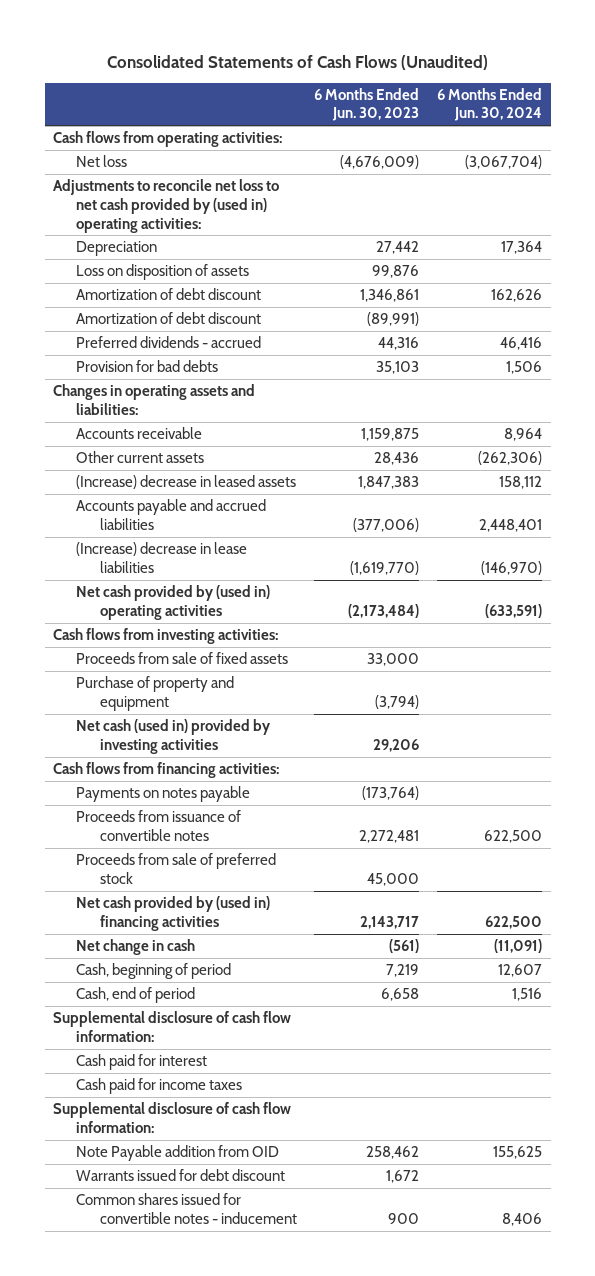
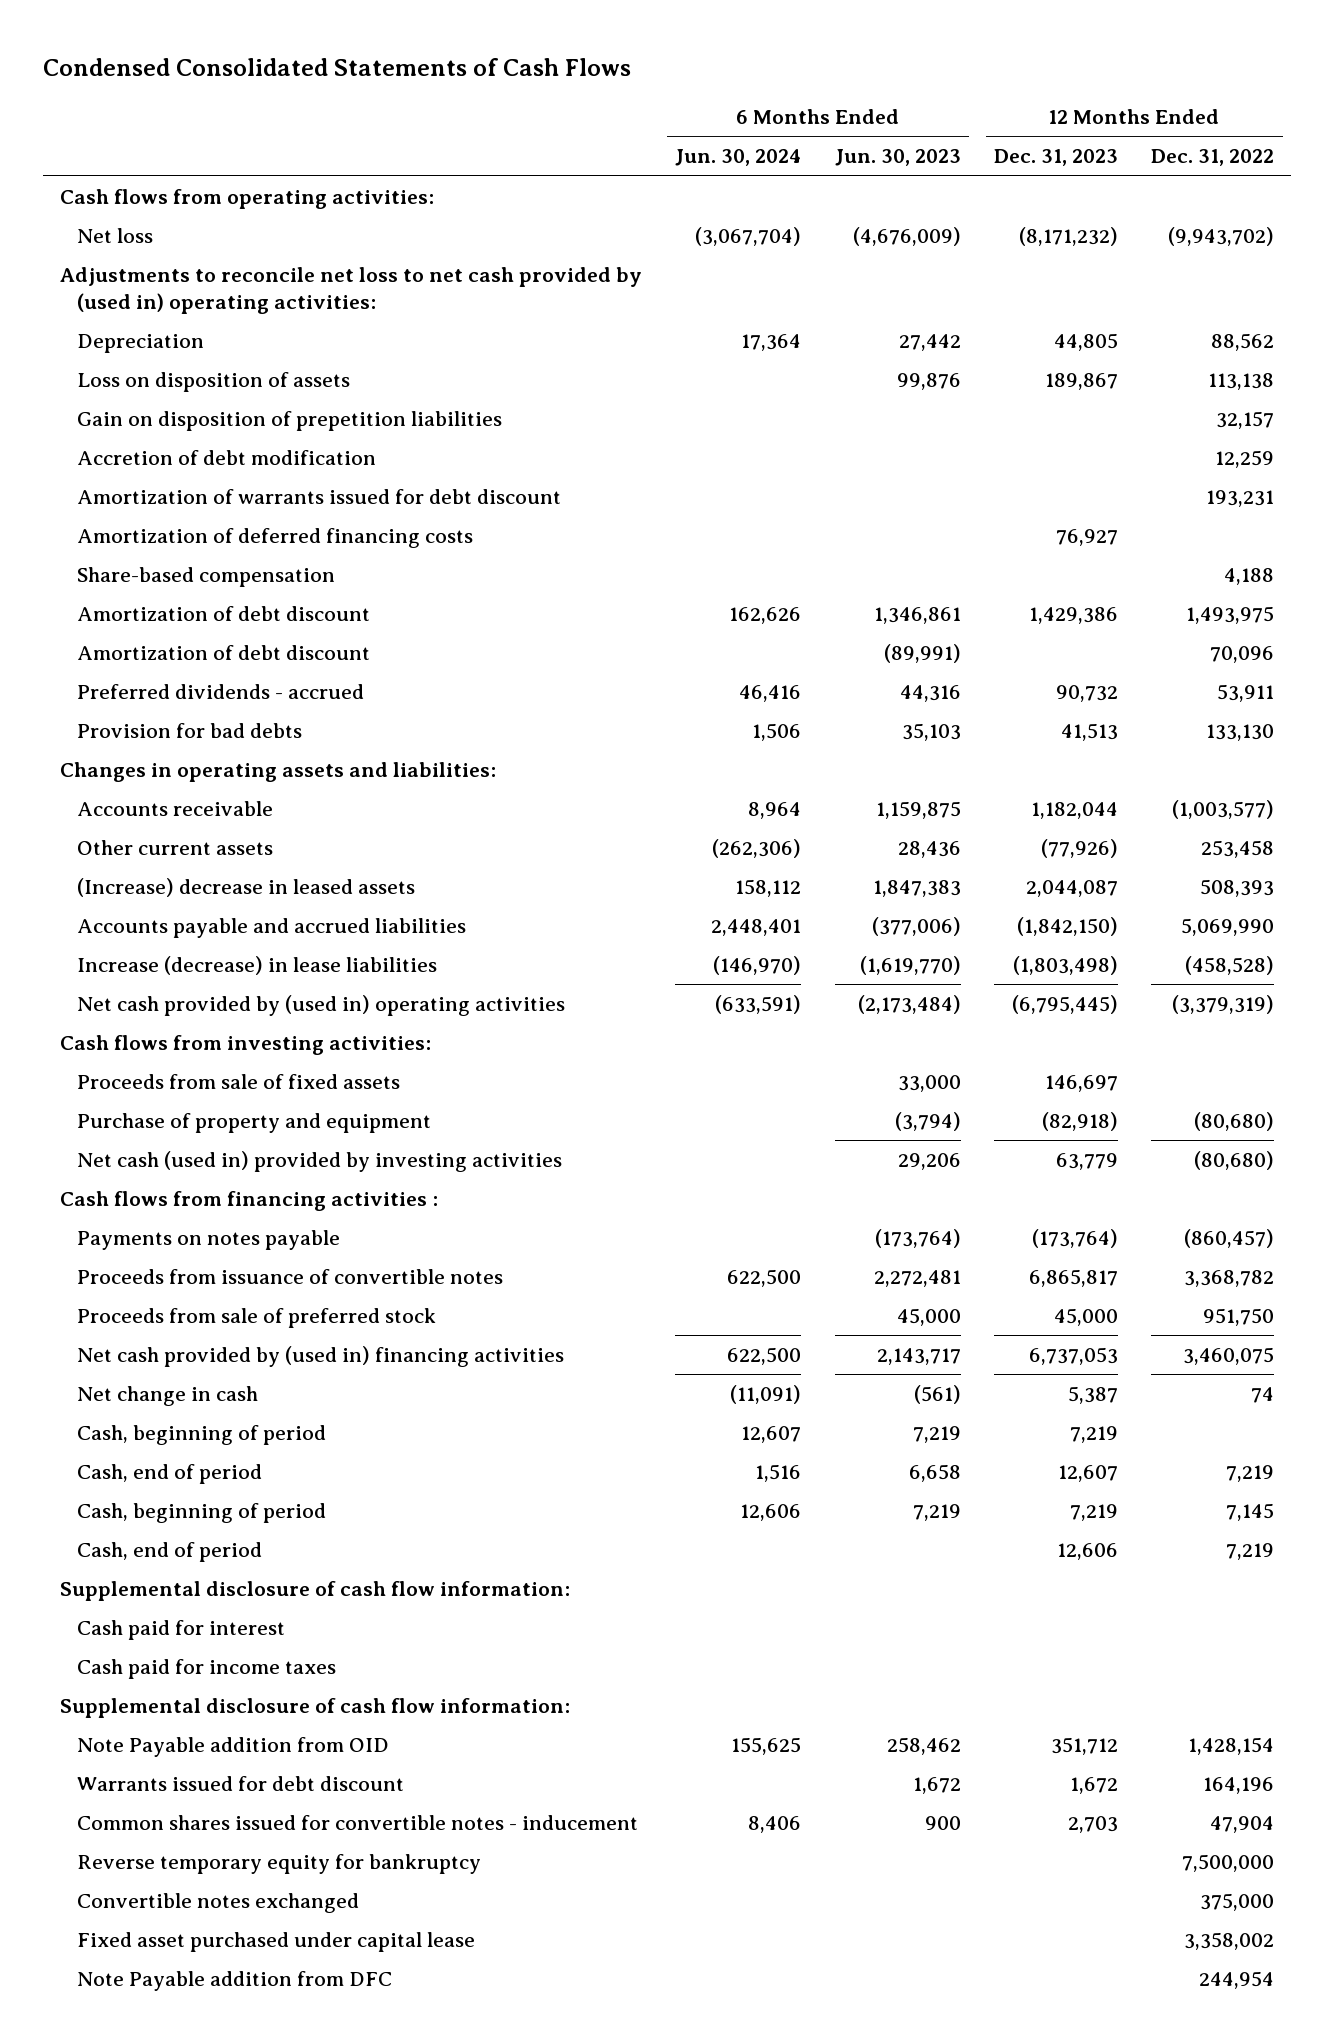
- Consolidated Statements of Cash Flows (Unaudited)
+ Condensed Consolidated Statements of Cash Flows
- | 6 Months Ended Jun. 30, 2023 | 6 Months Ended Jun. 30, 2024
+ | 6 Months Ended Jun. 30, 2024 | 6 Months Ended Jun. 30, 2023 | 12 Months Ended Dec. 31, 2023 | 12 Months Ended Dec. 31, 2022
+ Gain on disposition of prepetition liabilities | | | | 32,157
+ Accretion of debt modification | | | | 12,259
+ Amortization of warrants issued for debt discount | | | | 193,231
+ Amortization of deferred financing costs | | | 76,927 |
+ Share-based compensation | | | | 4,188
- (Increase) decrease in lease liabilities | (1,619,770) | (146,970)
+ Increase (decrease) in lease liabilities | (146,970) | (1,619,770) | (1,803,498) | (458,528)
- Cash flows from financing activities:
+ Cash flows from financing activities :
+ Cash, beginning of period | 12,606 | 7,219 | 7,219 | 7,145
+ Cash, end of period | | | 12,606 | 7,219
+ Reverse temporary equity for bankruptcy | | | | 7,500,000
+ Convertible notes exchanged | | | | 375,000
+ Fixed asset purchased under capital lease | | | | 3,358,002
+ Note Payable addition from DFC | | | | 244,954

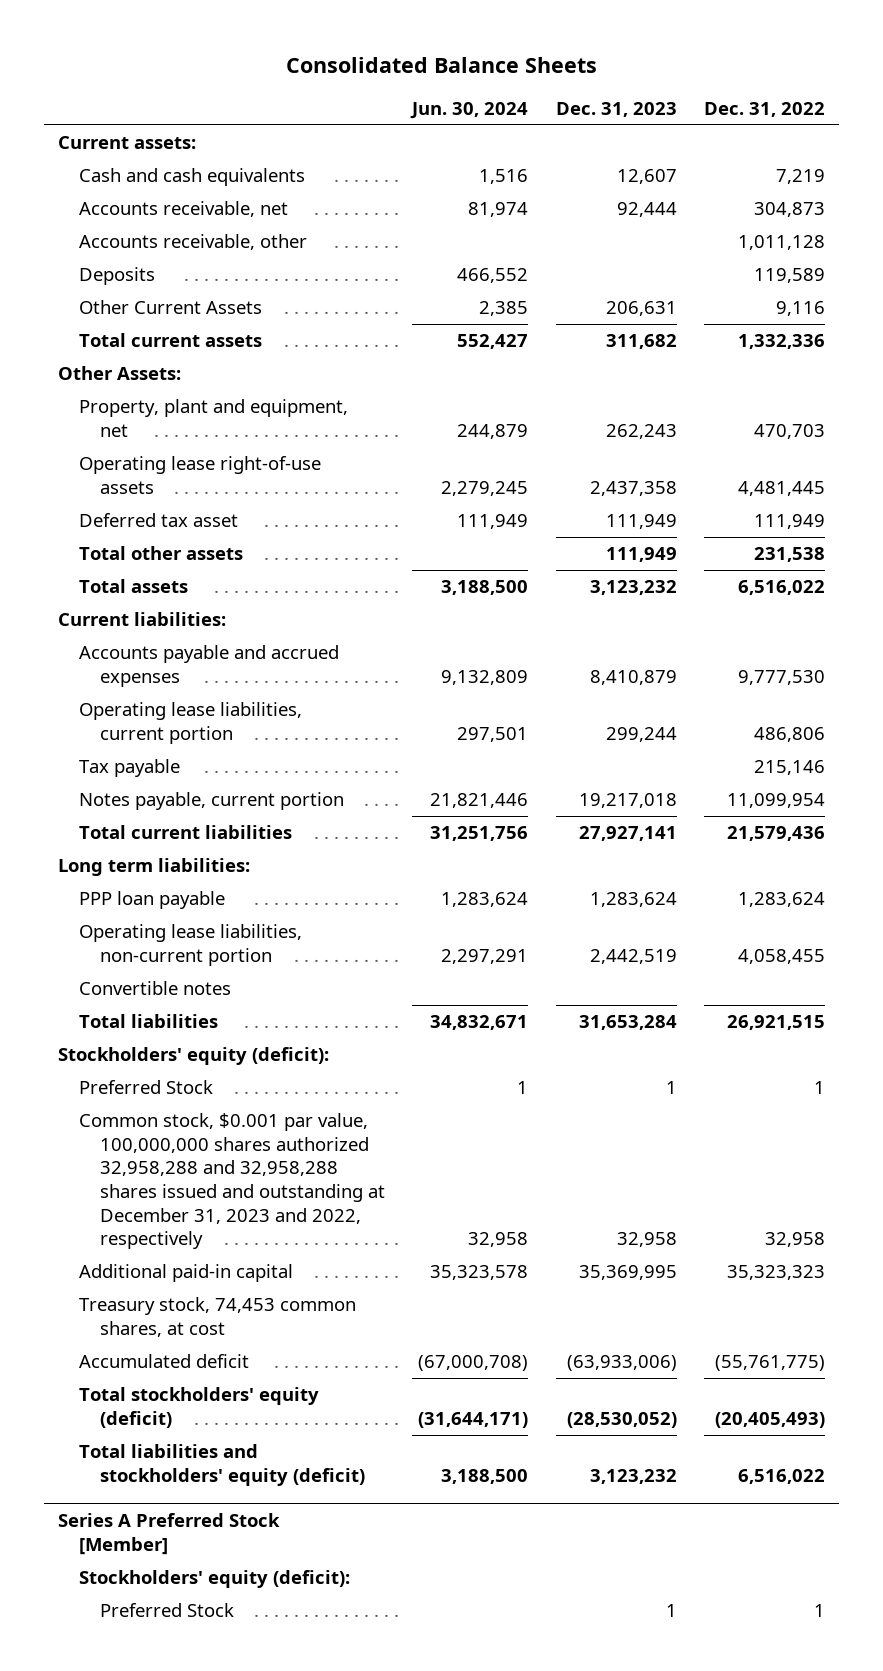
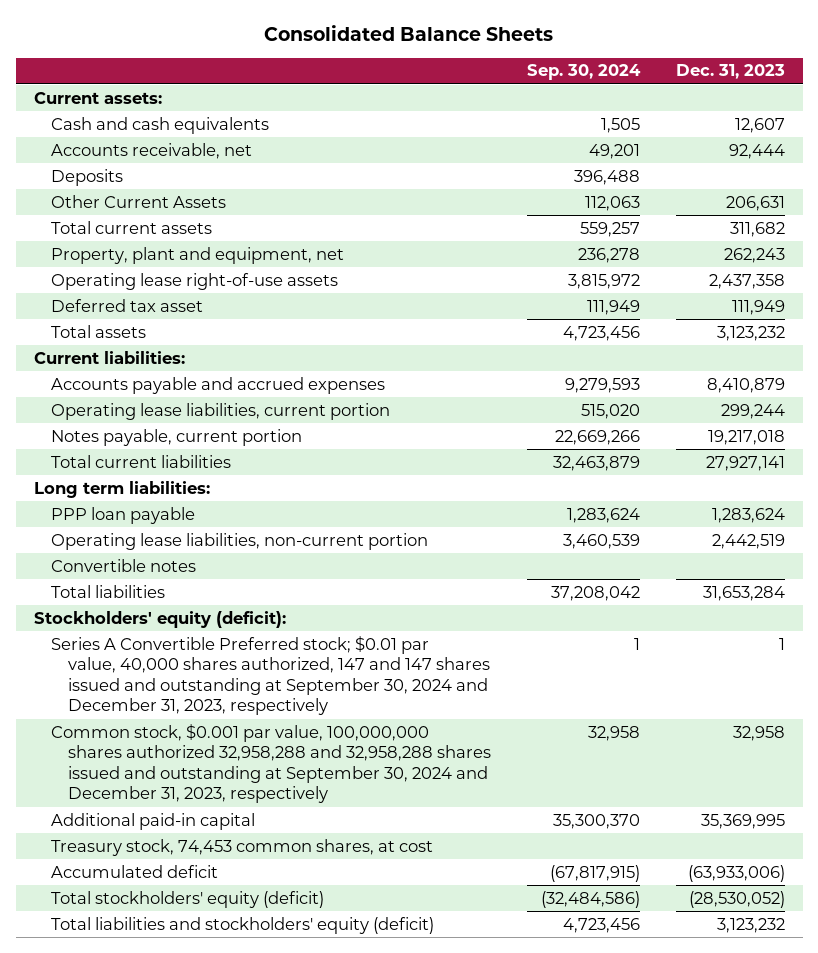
- | Jun. 30, 2024 | Dec. 31, 2023 | Dec. 31, 2022
+ | Sep. 30, 2024 | Dec. 31, 2023
- Accounts receivable, other | | | 1,011,128
- Other Assets:
- Total other assets | | 111,949 | 231,538
- Tax payable | | | 215,146
- Preferred Stock | 1 | 1 | 1
- Common stock, $0.001 par value, 100,000,000 shares authorized 32,958,288 and 32,958,288 shares issued and outstanding at December 31, 2023 and 2022, respectively | 32,958 | 32,958 | 32,958
+ Series A Convertible Preferred stock; $0.01 par value, 40,000 shares authorized, 147 and 147 shares issued and outstanding at September 30, 2024 and December 31, 2023, respectively | 1 | 1
+ Common stock, $0.001 par value, 100,000,000 shares authorized 32,958,288 and 32,958,288 shares issued and outstanding at September 30, 2024 and December 31, 2023, respectively | 32,958 | 32,958
- Series A Preferred Stock [Member]
- Stockholders' equity (deficit):
- Preferred Stock | | 1 | 1

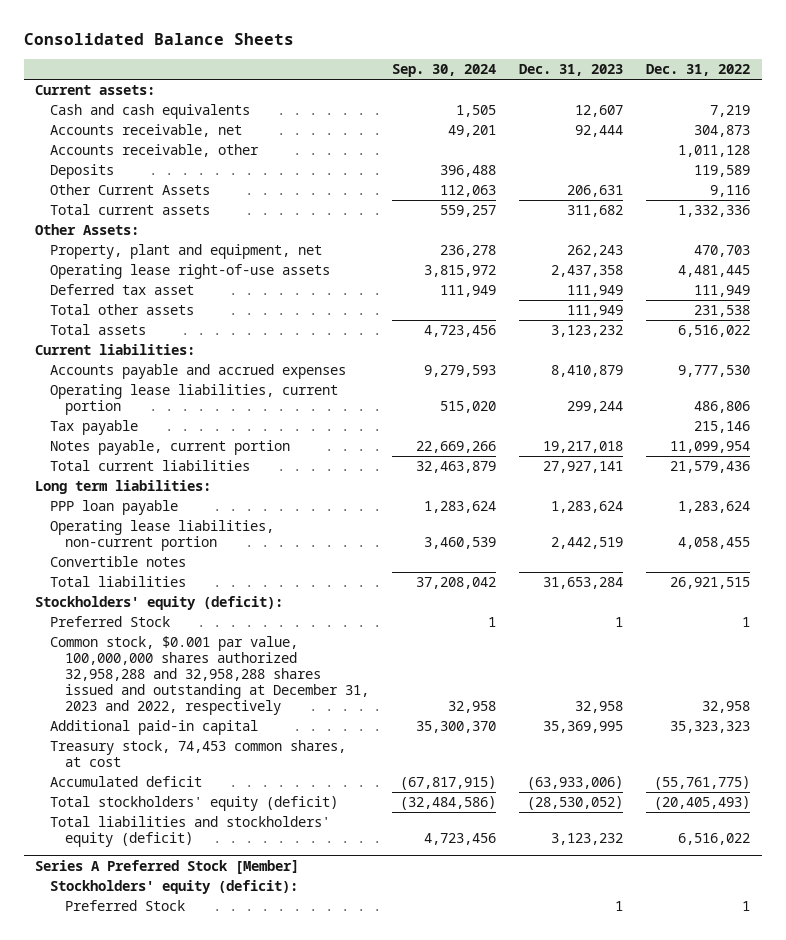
- | Sep. 30, 2024 | Dec. 31, 2023
+ | Sep. 30, 2024 | Dec. 31, 2023 | Dec. 31, 2022
+ Accounts receivable, other | | | 1,011,128
+ Other Assets:
+ Total other assets | | 111,949 | 231,538
+ Tax payable | | | 215,146
- Series A Convertible Preferred stock; $0.01 par value, 40,000 shares authorized, 147 and 147 shares issued and outstanding at September 30, 2024 and December 31, 2023, respectively | 1 | 1
- Common stock, $0.001 par value, 100,000,000 shares authorized 32,958,288 and 32,958,288 shares issued and outstanding at September 30, 2024 and December 31, 2023, respectively | 32,958 | 32,958
+ Preferred Stock | 1 | 1 | 1
+ Common stock, $0.001 par value, 100,000,000 shares authorized 32,958,288 and 32,958,288 shares issued and outstanding at December 31, 2023 and 2022, respectively | 32,958 | 32,958 | 32,958
+ Series A Preferred Stock [Member]
+ Stockholders' equity (deficit):
+ Preferred Stock | | 1 | 1

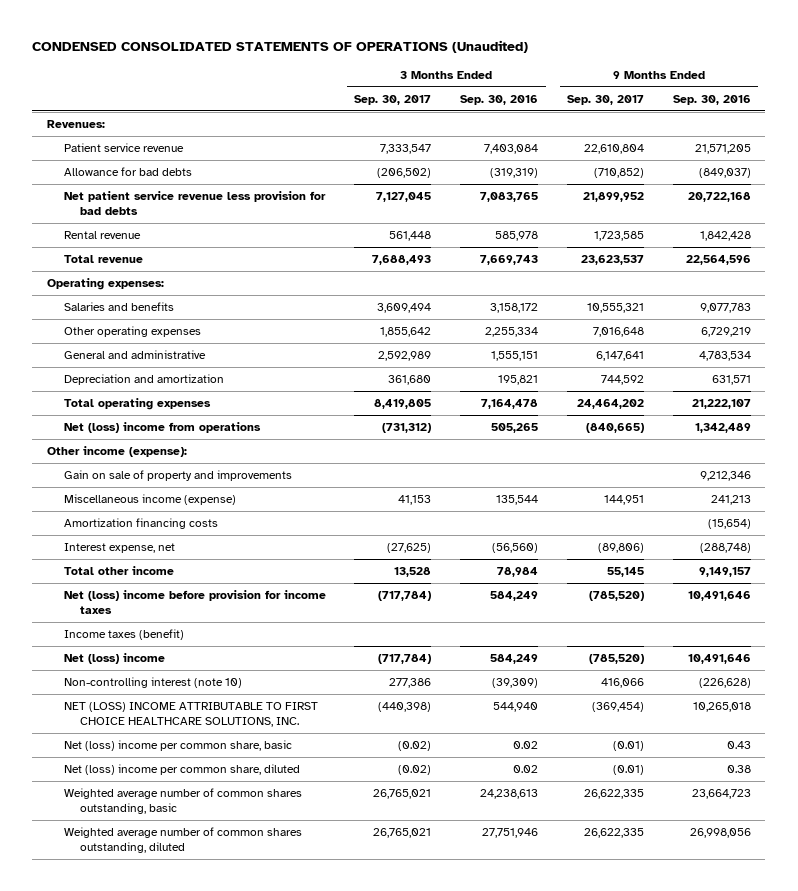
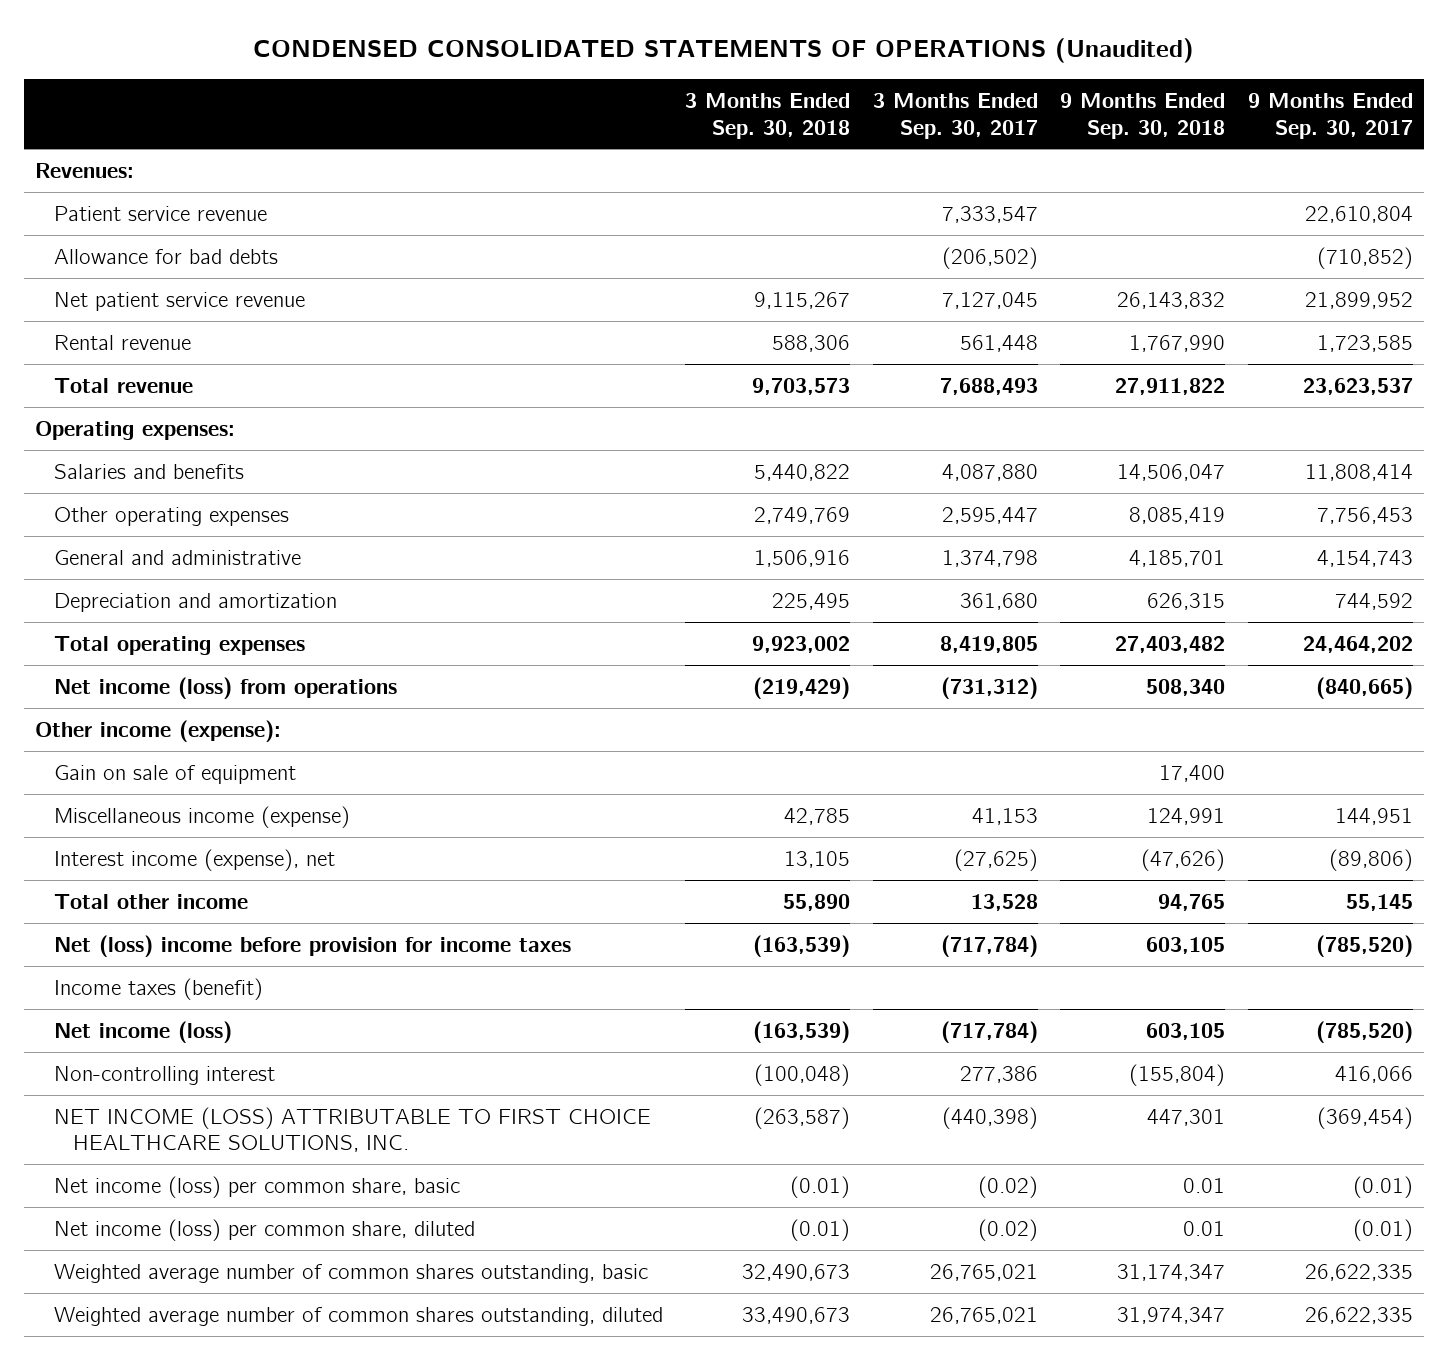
- | 3 Months Ended Sep. 30, 2017 | 3 Months Ended Sep. 30, 2016 | 9 Months Ended Sep. 30, 2017 | 9 Months Ended Sep. 30, 2016
+ | 3 Months Ended Sep. 30, 2018 | 3 Months Ended Sep. 30, 2017 | 9 Months Ended Sep. 30, 2018 | 9 Months Ended Sep. 30, 2017
- Net patient service revenue less provision for bad debts | 7,127,045 | 7,083,765 | 21,899,952 | 20,722,168
+ Net patient service revenue | 9,115,267 | 7,127,045 | 26,143,832 | 21,899,952
- Salaries and benefits | 3,609,494 | 3,158,172 | 10,555,321 | 9,077,783
- Other operating expenses | 1,855,642 | 2,255,334 | 7,016,648 | 6,729,219
- General and administrative | 2,592,989 | 1,555,151 | 6,147,641 | 4,783,534
+ Salaries and benefits | 5,440,822 | 4,087,880 | 14,506,047 | 11,808,414
+ Other operating expenses | 2,749,769 | 2,595,447 | 8,085,419 | 7,756,453
+ General and administrative | 1,506,916 | 1,374,798 | 4,185,701 | 4,154,743
- Net (loss) income from operations | (731,312) | 505,265 | (840,665) | 1,342,489
+ Net income (loss) from operations | (219,429) | (731,312) | 508,340 | (840,665)
- Gain on sale of property and improvements | | | | 9,212,346
+ Gain on sale of equipment | | | 17,400 |
- Amortization financing costs | | | | (15,654)
- Interest expense, net | (27,625) | (56,560) | (89,806) | (288,748)
+ Interest income (expense), net | 13,105 | (27,625) | (47,626) | (89,806)
- Net (loss) income | (717,784) | 584,249 | (785,520) | 10,491,646
- Non-controlling interest (note 10) | 277,386 | (39,309) | 416,066 | (226,628)
- NET (LOSS) INCOME ATTRIBUTABLE TO FIRST CHOICE HEALTHCARE SOLUTIONS, INC. | (440,398) | 544,940 | (369,454) | 10,265,018
- Net (loss) income per common share, basic | (0.02) | 0.02 | (0.01) | 0.43
- Net (loss) income per common share, diluted | (0.02) | 0.02 | (0.01) | 0.38
+ Net income (loss) | (163,539) | (717,784) | 603,105 | (785,520)
+ Non-controlling interest | (100,048) | 277,386 | (155,804) | 416,066
+ NET INCOME (LOSS) ATTRIBUTABLE TO FIRST CHOICE HEALTHCARE SOLUTIONS, INC. | (263,587) | (440,398) | 447,301 | (369,454)
+ Net income (loss) per common share, basic | (0.01) | (0.02) | 0.01 | (0.01)
+ Net income (loss) per common share, diluted | (0.01) | (0.02) | 0.01 | (0.01)

